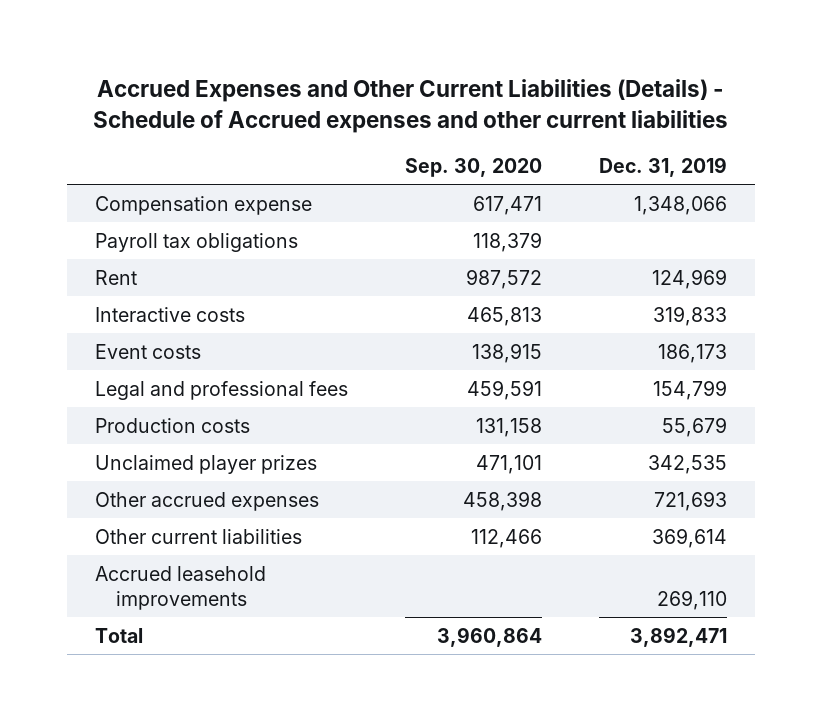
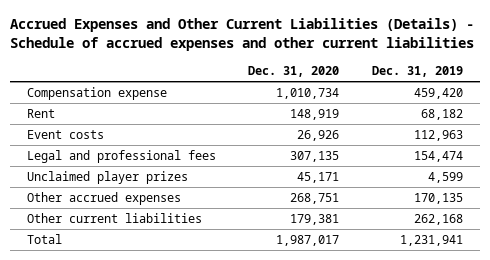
- Accrued Expenses and Other Current Liabilities (Details) - Schedule of Accrued expenses and other current liabilities
+ Accrued Expenses and Other Current Liabilities (Details) - Schedule of accrued expenses and other current liabilities
- | Sep. 30, 2020 | Dec. 31, 2019
+ | Dec. 31, 2020 | Dec. 31, 2019
- Compensation expense | 617,471 | 1,348,066
- Payroll tax obligations | 118,379 |
- Rent | 987,572 | 124,969
- Interactive costs | 465,813 | 319,833
- Event costs | 138,915 | 186,173
- Legal and professional fees | 459,591 | 154,799
- Production costs | 131,158 | 55,679
- Unclaimed player prizes | 471,101 | 342,535
- Other accrued expenses | 458,398 | 721,693
- Other current liabilities | 112,466 | 369,614
- Accrued leasehold improvements | | 269,110
- Total | 3,960,864 | 3,892,471
+ Compensation expense | 1,010,734 | 459,420
+ Rent | 148,919 | 68,182
+ Event costs | 26,926 | 112,963
+ Legal and professional fees | 307,135 | 154,474
+ Unclaimed player prizes | 45,171 | 4,599
+ Other accrued expenses | 268,751 | 170,135
+ Other current liabilities | 179,381 | 262,168
+ Total | 1,987,017 | 1,231,941

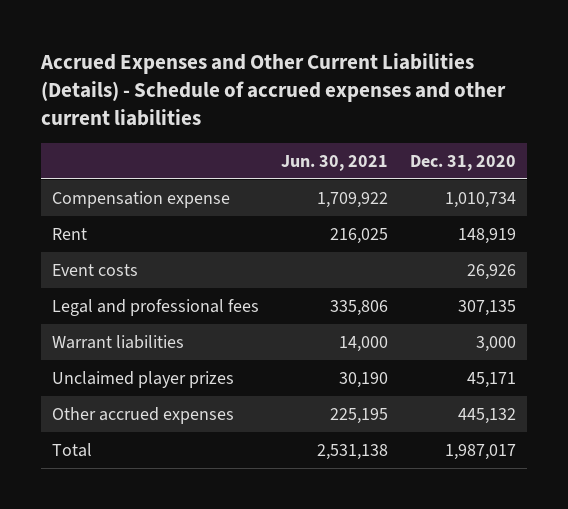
- | Dec. 31, 2020 | Dec. 31, 2019
+ | Jun. 30, 2021 | Dec. 31, 2020
+ Warrant liabilities | 14,000 | 3,000
- Other accrued expenses | 268,751 | 170,135
- Other current liabilities | 179,381 | 262,168
+ Other accrued expenses | 225,195 | 445,132

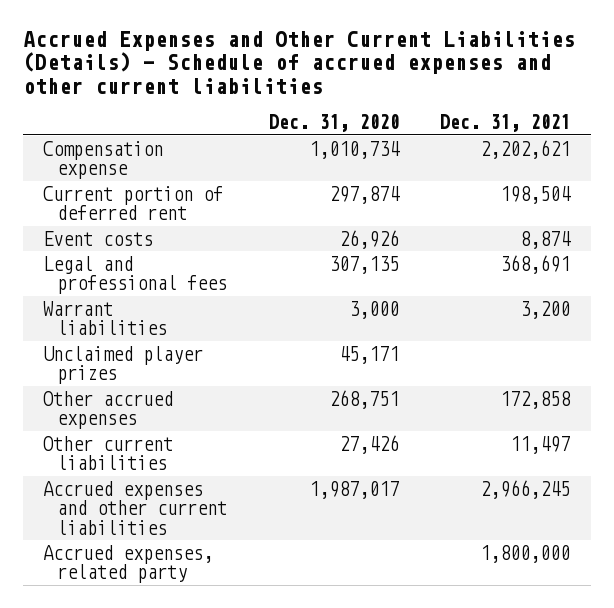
- | Jun. 30, 2021 | Dec. 31, 2020
+ | Dec. 31, 2020 | Dec. 31, 2021
- Rent | 216,025 | 148,919
+ Current portion of deferred rent | 297,874 | 198,504
- Other accrued expenses | 225,195 | 445,132
- Total | 2,531,138 | 1,987,017
+ Other accrued expenses | 268,751 | 172,858
+ Other current liabilities | 27,426 | 11,497
+ Accrued expenses and other current liabilities | 1,987,017 | 2,966,245
+ Accrued expenses, related party | | 1,800,000

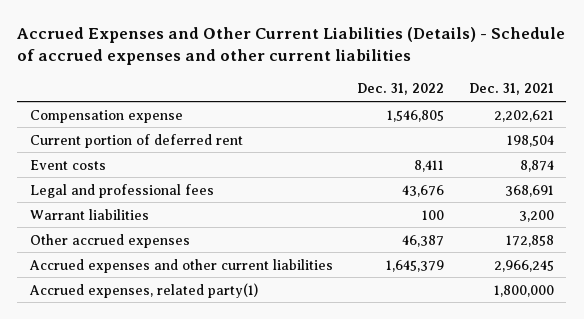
- | Dec. 31, 2020 | Dec. 31, 2021
+ | Dec. 31, 2022 | Dec. 31, 2021
- Unclaimed player prizes | 45,171 |
- Other current liabilities | 27,426 | 11,497
- Accrued expenses, related party | | 1,800,000
+ Accrued expenses, related party(1) | | 1,800,000

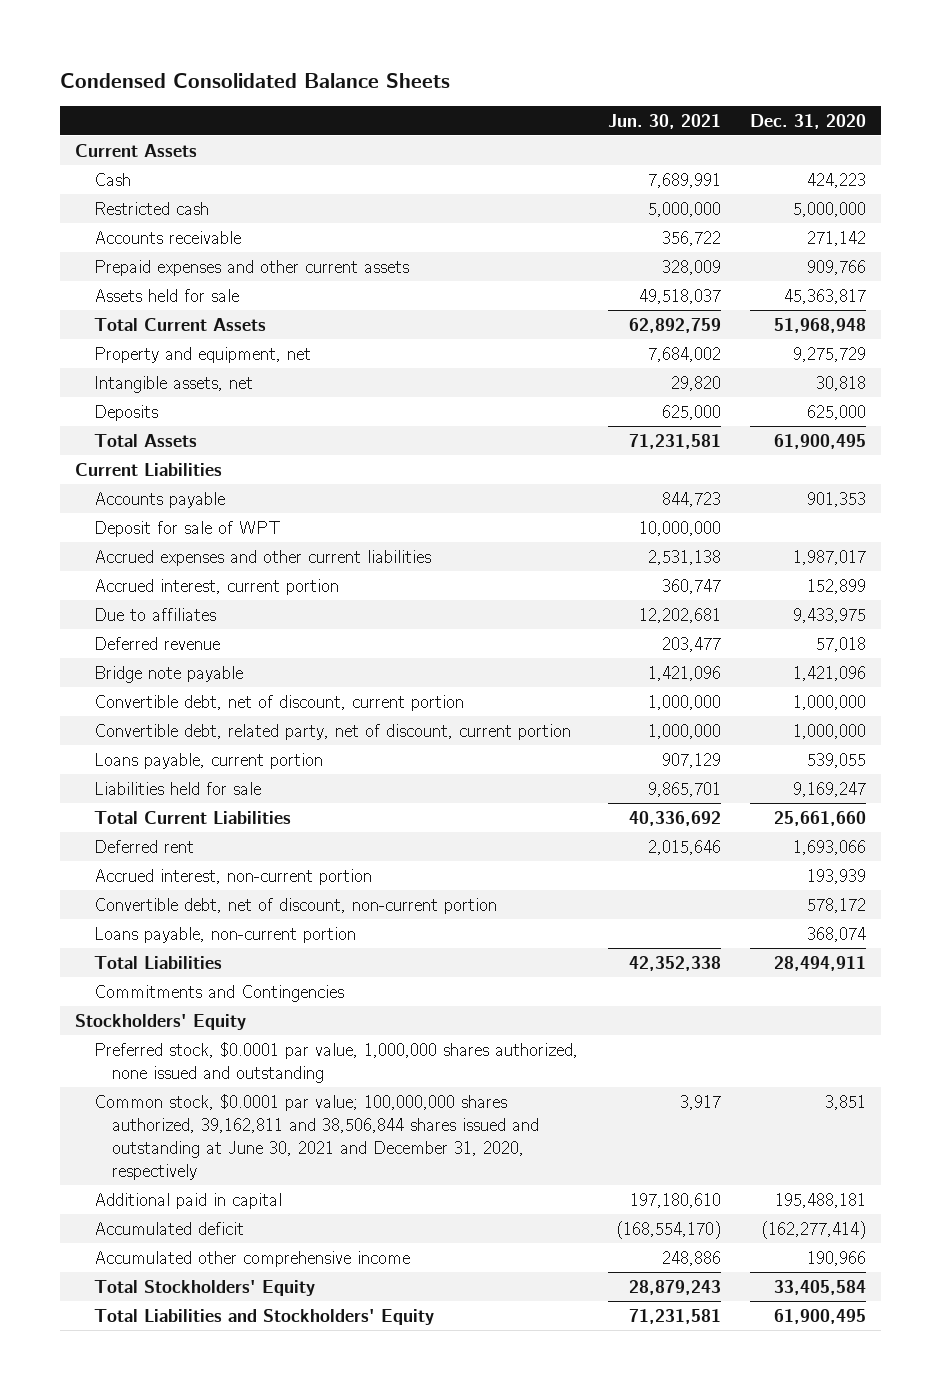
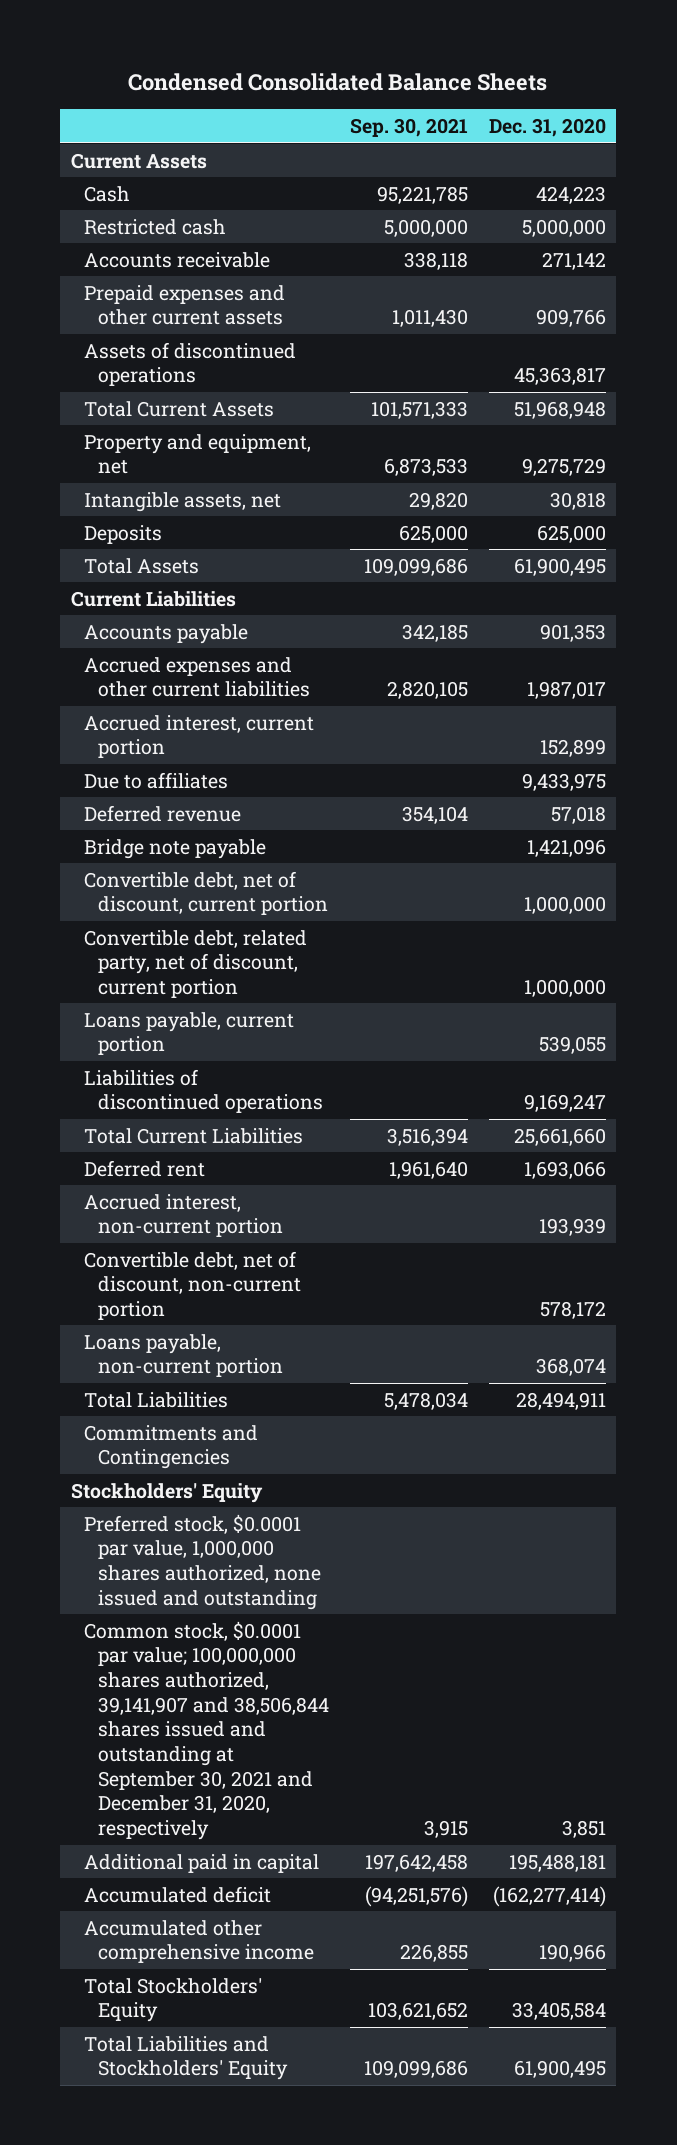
- | Jun. 30, 2021 | Dec. 31, 2020
+ | Sep. 30, 2021 | Dec. 31, 2020
- Assets held for sale | 49,518,037 | 45,363,817
+ Assets of discontinued operations | | 45,363,817
- Deposit for sale of WPT | 10,000,000 |
- Liabilities held for sale | 9,865,701 | 9,169,247
+ Liabilities of discontinued operations | | 9,169,247
- Common stock, $0.0001 par value; 100,000,000 shares authorized, 39,162,811 and 38,506,844 shares issued and outstanding at June 30, 2021 and December 31, 2020, respectively | 3,917 | 3,851
+ Common stock, $0.0001 par value; 100,000,000 shares authorized, 39,141,907 and 38,506,844 shares issued and outstanding at September 30, 2021 and December 31, 2020, respectively | 3,915 | 3,851

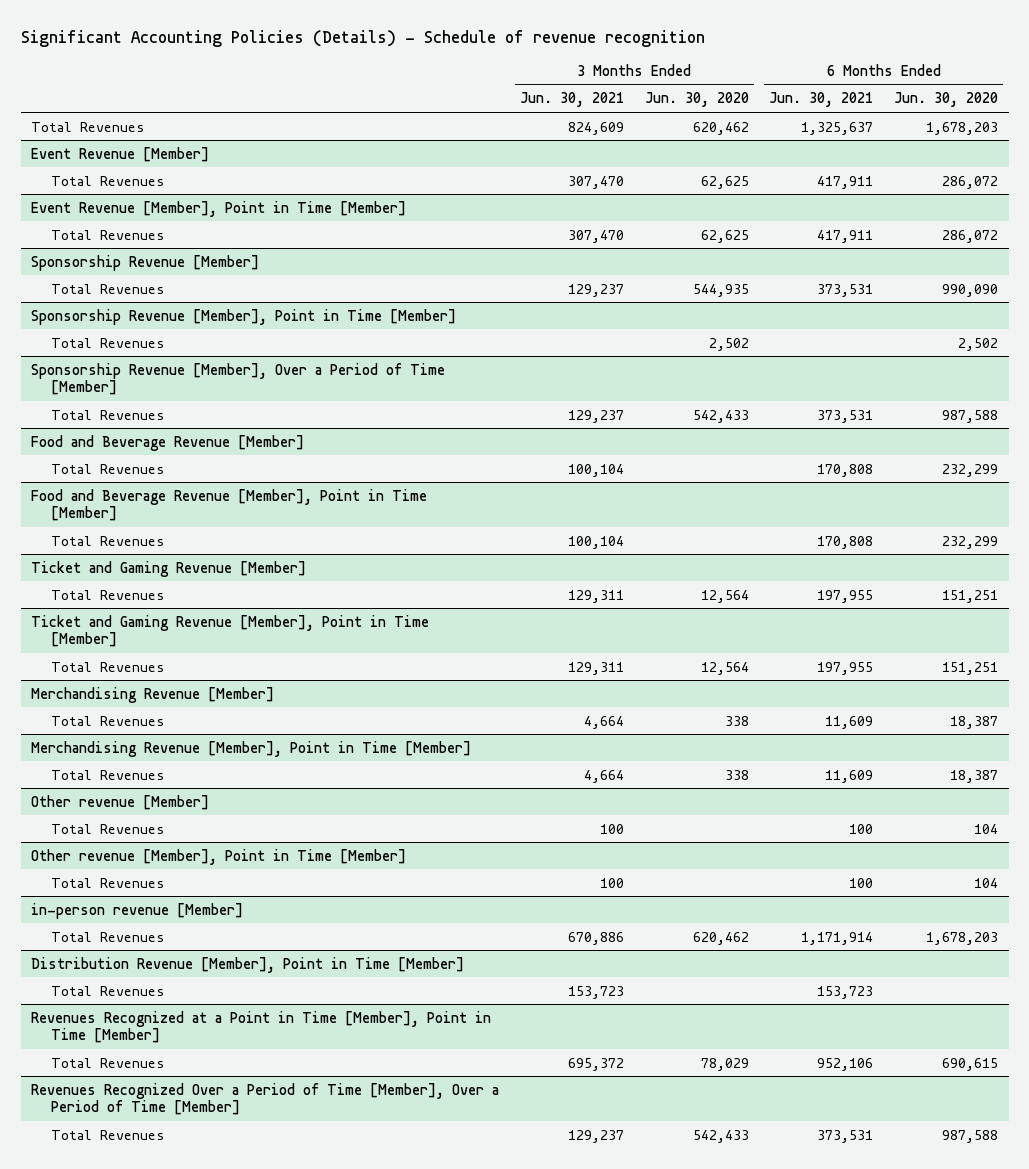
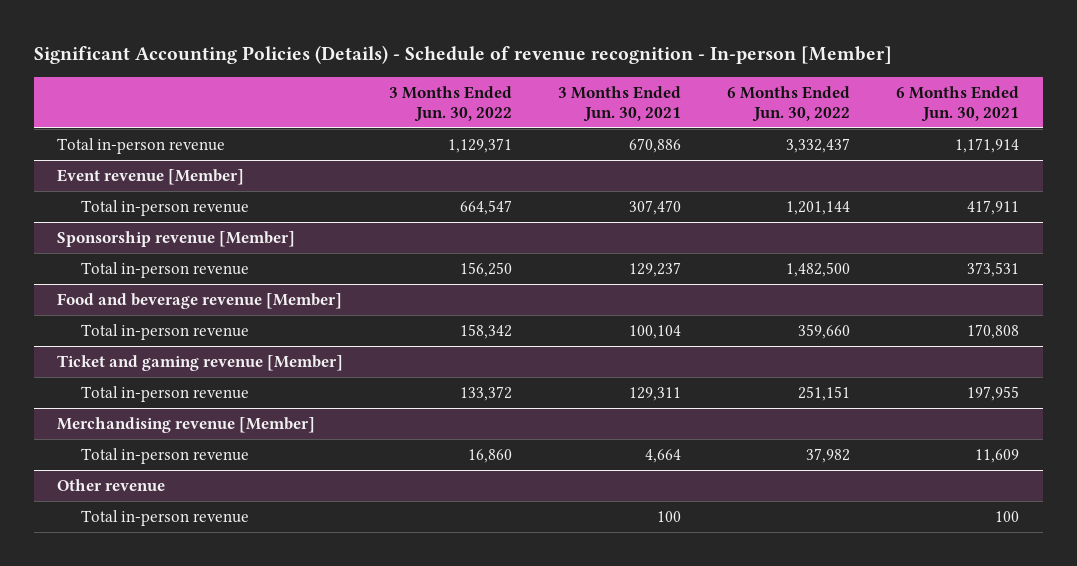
- Significant Accounting Policies (Details) - Schedule of revenue recognition
+ Significant Accounting Policies (Details) - Schedule of revenue recognition - In-person [Member]
- | 3 Months Ended Jun. 30, 2021 | 3 Months Ended Jun. 30, 2020 | 6 Months Ended Jun. 30, 2021 | 6 Months Ended Jun. 30, 2020
+ | 3 Months Ended Jun. 30, 2022 | 3 Months Ended Jun. 30, 2021 | 6 Months Ended Jun. 30, 2022 | 6 Months Ended Jun. 30, 2021
- Total Revenues | 824,609 | 620,462 | 1,325,637 | 1,678,203
- Event Revenue [Member]
- Total Revenues | 307,470 | 62,625 | 417,911 | 286,072
- Event Revenue [Member], Point in Time [Member]
- Total Revenues | 307,470 | 62,625 | 417,911 | 286,072
- Sponsorship Revenue [Member]
- Total Revenues | 129,237 | 544,935 | 373,531 | 990,090
- Sponsorship Revenue [Member], Point in Time [Member]
- Total Revenues | | 2,502 | | 2,502
- Sponsorship Revenue [Member], Over a Period of Time [Member]
- Total Revenues | 129,237 | 542,433 | 373,531 | 987,588
- Food and Beverage Revenue [Member]
- Total Revenues | 100,104 | | 170,808 | 232,299
- Food and Beverage Revenue [Member], Point in Time [Member]
- Total Revenues | 100,104 | | 170,808 | 232,299
- Ticket and Gaming Revenue [Member]
- Total Revenues | 129,311 | 12,564 | 197,955 | 151,251
- Ticket and Gaming Revenue [Member], Point in Time [Member]
- Total Revenues | 129,311 | 12,564 | 197,955 | 151,251
- Merchandising Revenue [Member]
- Total Revenues | 4,664 | 338 | 11,609 | 18,387
- Merchandising Revenue [Member], Point in Time [Member]
- Total Revenues | 4,664 | 338 | 11,609 | 18,387
- Other revenue [Member]
- Total Revenues | 100 | | 100 | 104
- Other revenue [Member], Point in Time [Member]
- Total Revenues | 100 | | 100 | 104
- in-person revenue [Member]
- Total Revenues | 670,886 | 620,462 | 1,171,914 | 1,678,203
- Distribution Revenue [Member], Point in Time [Member]
- Total Revenues | 153,723 | | 153,723 |
- Revenues Recognized at a Point in Time [Member], Point in Time [Member]
- Total Revenues | 695,372 | 78,029 | 952,106 | 690,615
- Revenues Recognized Over a Period of Time [Member], Over a Period of Time [Member]
- Total Revenues | 129,237 | 542,433 | 373,531 | 987,588
+ Total in-person revenue | 1,129,371 | 670,886 | 3,332,437 | 1,171,914
+ Event revenue [Member]
+ Total in-person revenue | 664,547 | 307,470 | 1,201,144 | 417,911
+ Sponsorship revenue [Member]
+ Total in-person revenue | 156,250 | 129,237 | 1,482,500 | 373,531
+ Food and beverage revenue [Member]
+ Total in-person revenue | 158,342 | 100,104 | 359,660 | 170,808
+ Ticket and gaming revenue [Member]
+ Total in-person revenue | 133,372 | 129,311 | 251,151 | 197,955
+ Merchandising revenue [Member]
+ Total in-person revenue | 16,860 | 4,664 | 37,982 | 11,609
+ Other revenue
+ Total in-person revenue | | 100 | | 100

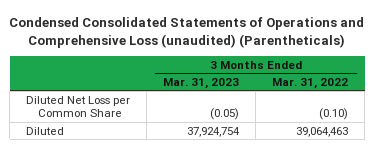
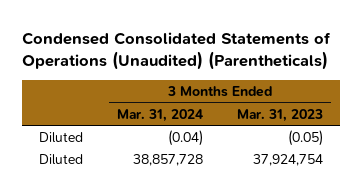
- Condensed Consolidated Statements of Operations and Comprehensive Loss (unaudited) (Parentheticals)
+ Condensed Consolidated Statements of Operations (Unaudited) (Parentheticals)
- | 3 Months Ended Mar. 31, 2023 | 3 Months Ended Mar. 31, 2022
+ | 3 Months Ended Mar. 31, 2024 | 3 Months Ended Mar. 31, 2023
- Diluted Net Loss per Common Share | (0.05) | (0.10)
+ Diluted | (0.04) | (0.05)

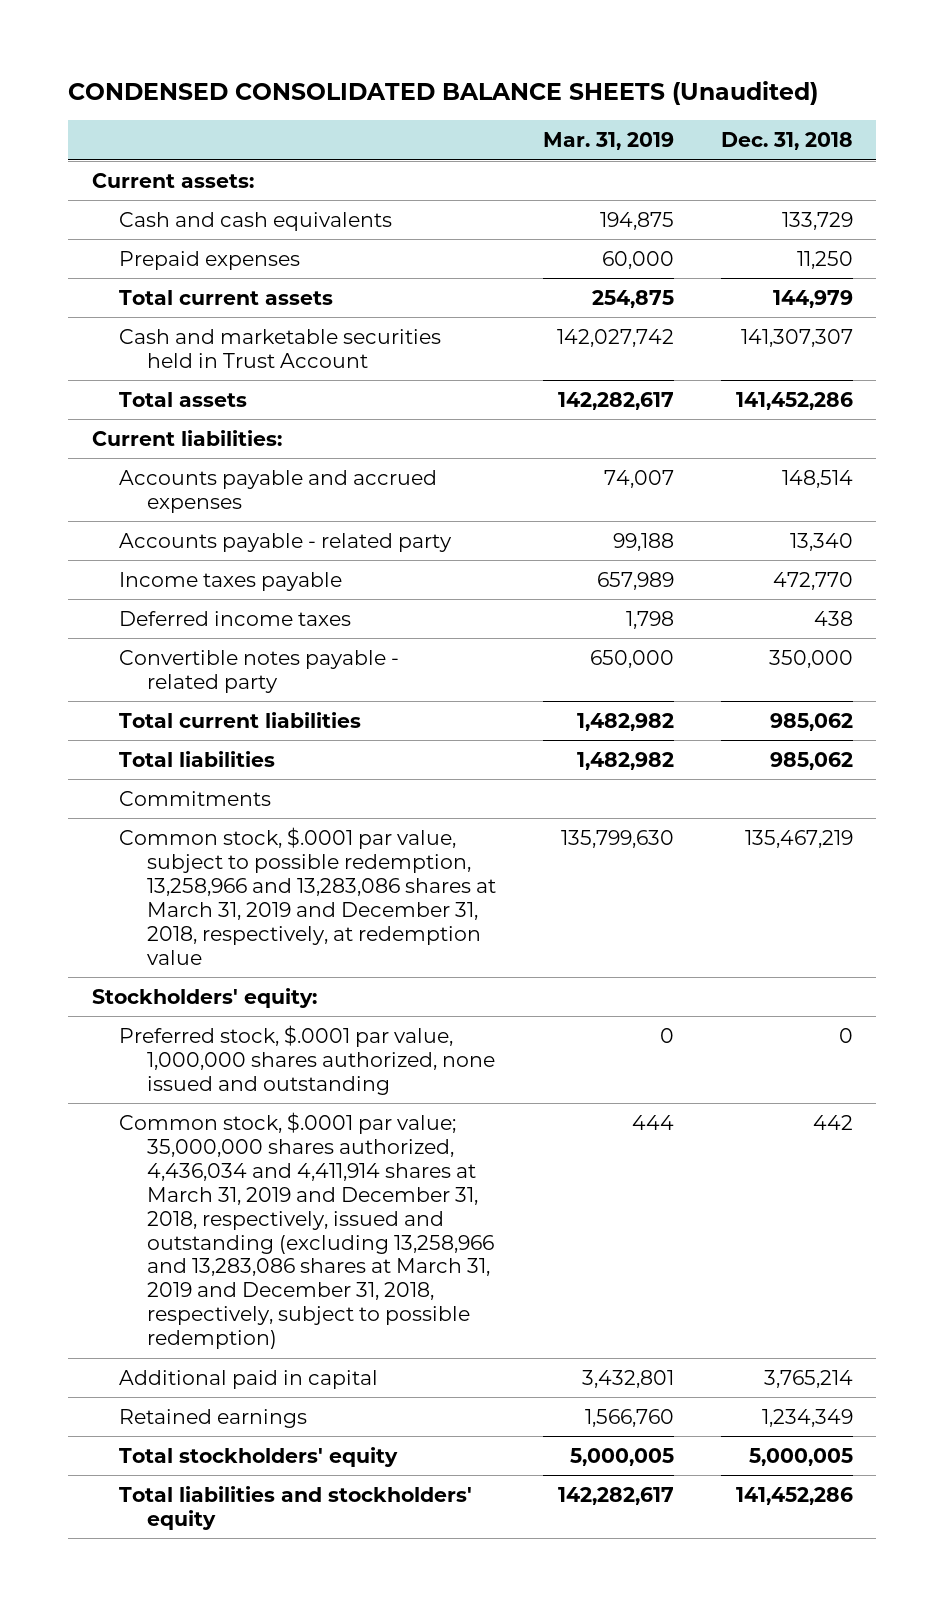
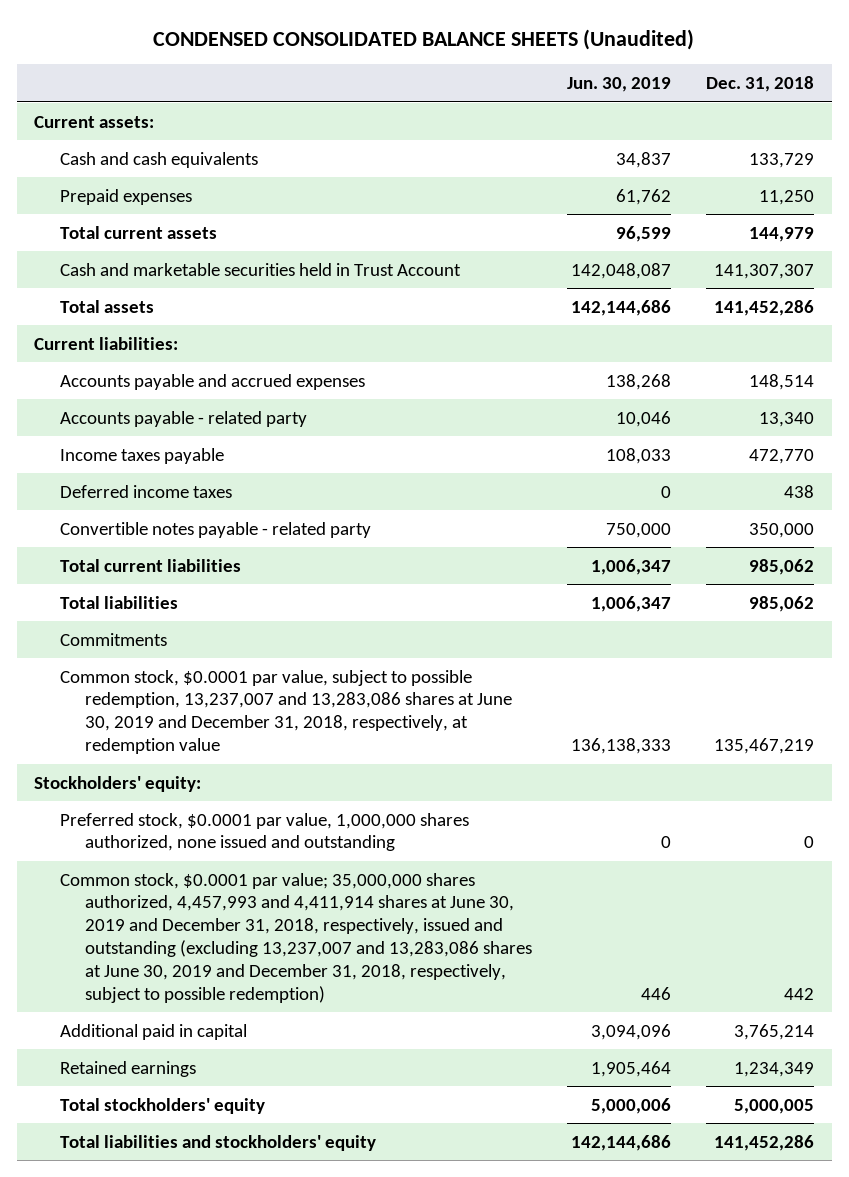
- | Mar. 31, 2019 | Dec. 31, 2018
+ | Jun. 30, 2019 | Dec. 31, 2018
- Common stock, $.0001 par value, subject to possible redemption, 13,258,966 and 13,283,086 shares at March 31, 2019 and December 31, 2018, respectively, at redemption value | 135,799,630 | 135,467,219
+ Common stock, $0.0001 par value, subject to possible redemption, 13,237,007 and 13,283,086 shares at June 30, 2019 and December 31, 2018, respectively, at redemption value | 136,138,333 | 135,467,219
- Preferred stock, $.0001 par value, 1,000,000 shares authorized, none issued and outstanding | 0 | 0
- Common stock, $.0001 par value; 35,000,000 shares authorized, 4,436,034 and 4,411,914 shares at March 31, 2019 and December 31, 2018, respectively, issued and outstanding (excluding 13,258,966 and 13,283,086 shares at March 31, 2019 and December 31, 2018, respectively, subject to possible redemption) | 444 | 442
+ Preferred stock, $0.0001 par value, 1,000,000 shares authorized, none issued and outstanding | 0 | 0
+ Common stock, $0.0001 par value; 35,000,000 shares authorized, 4,457,993 and 4,411,914 shares at June 30, 2019 and December 31, 2018, respectively, issued and outstanding (excluding 13,237,007 and 13,283,086 shares at June 30, 2019 and December 31, 2018, respectively, subject to possible redemption) | 446 | 442

